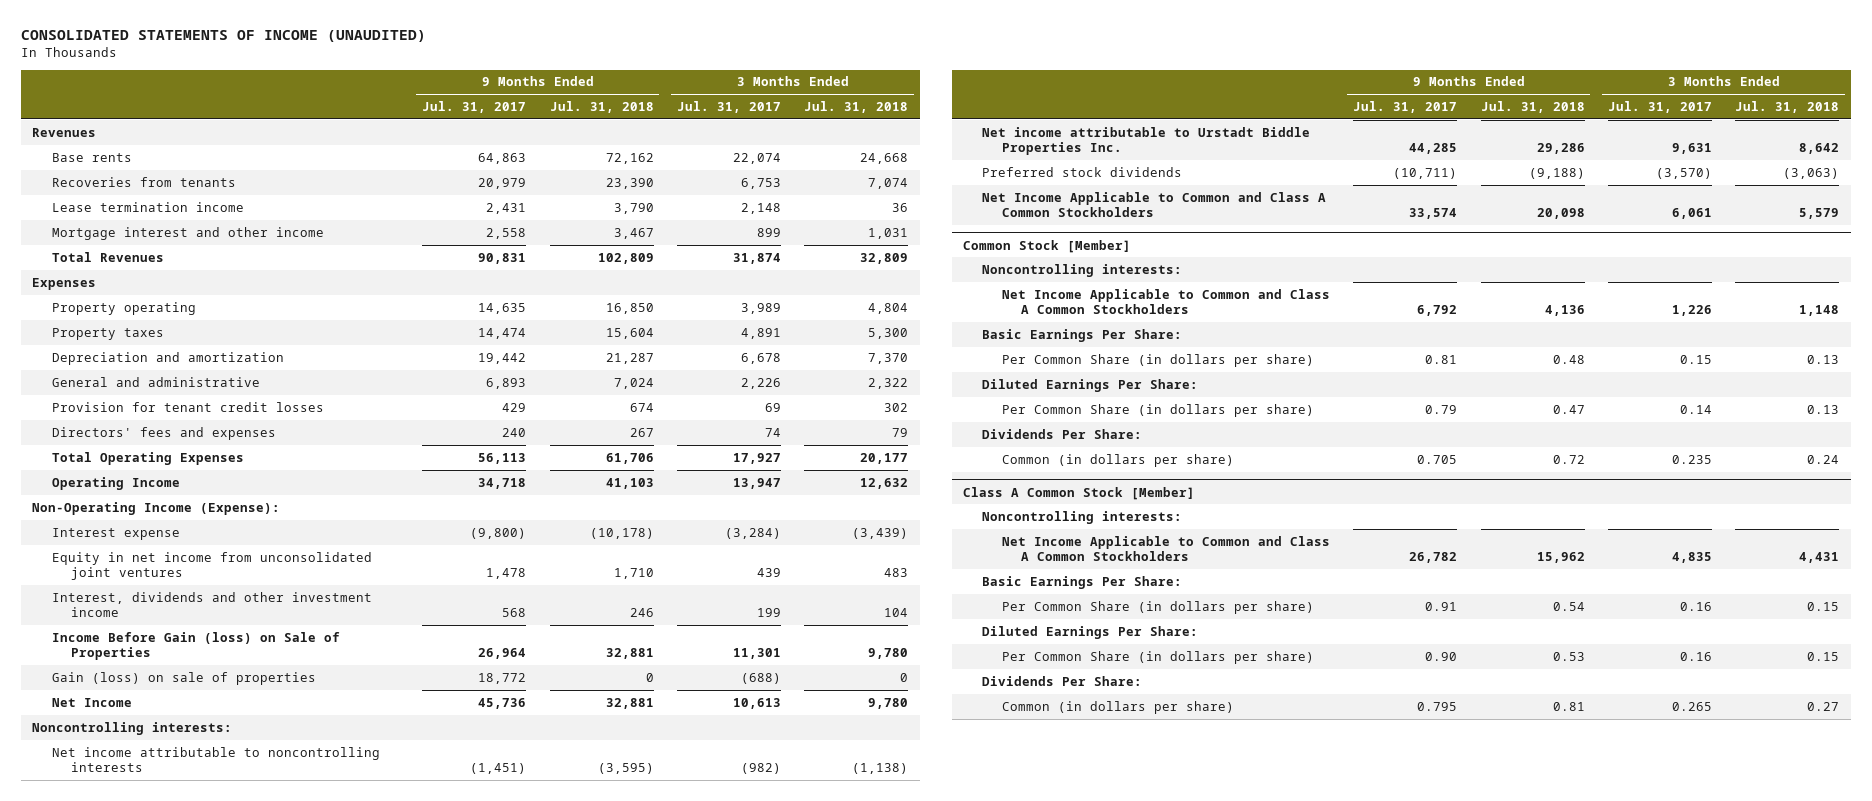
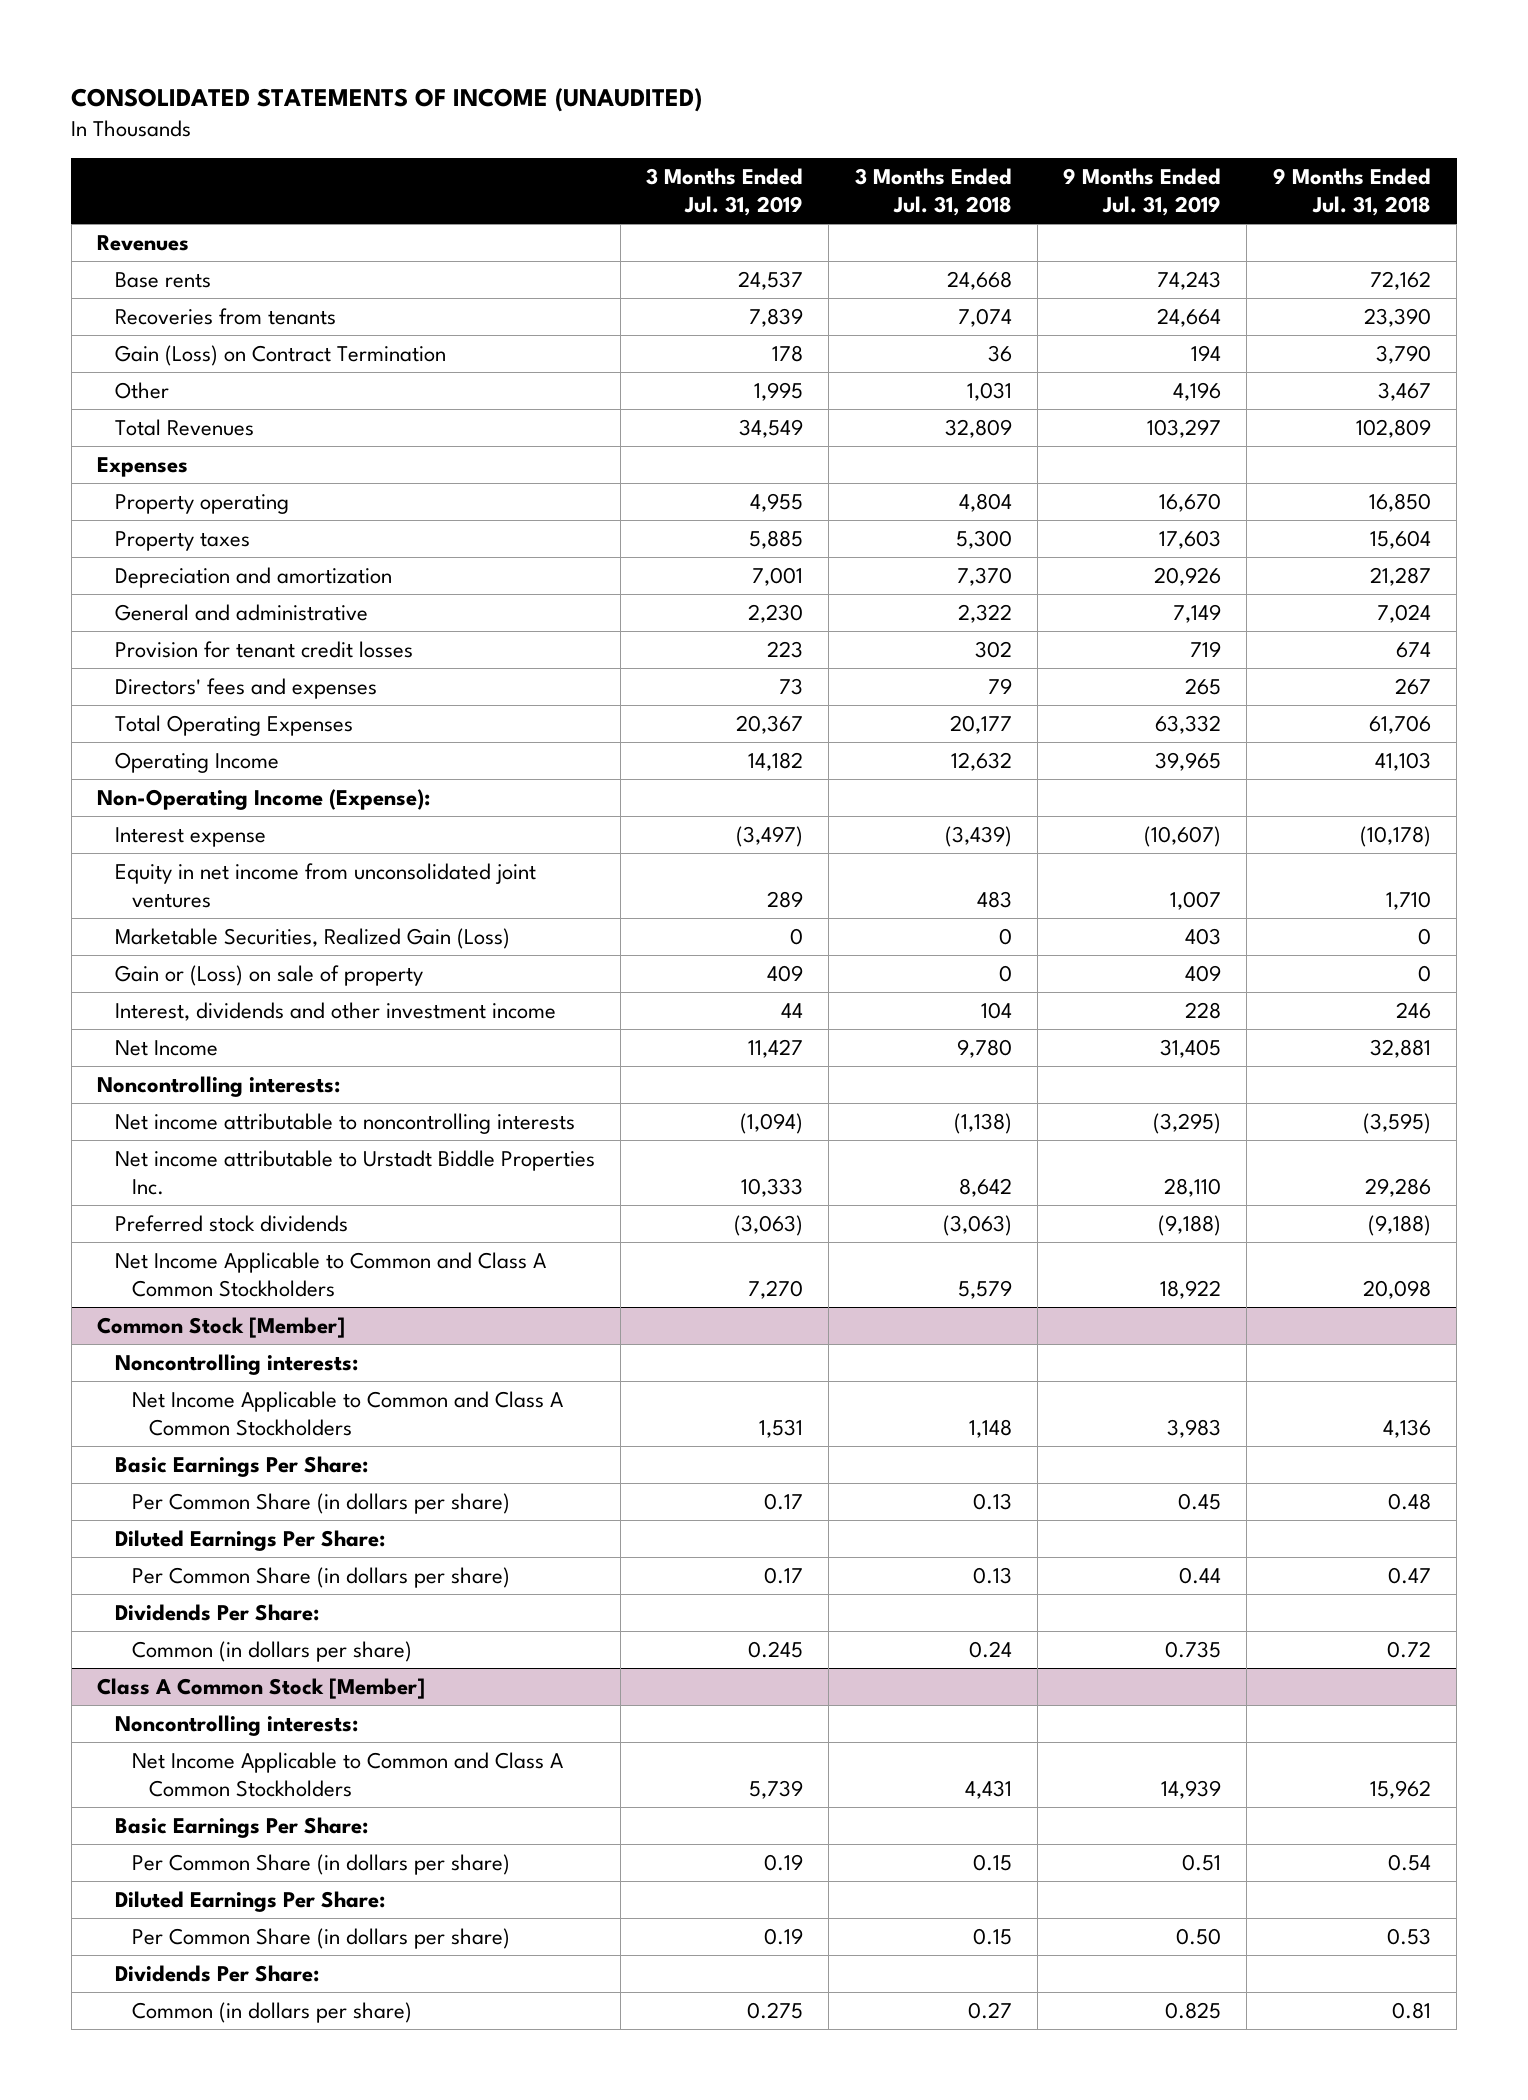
- | 9 Months Ended Jul. 31, 2017 | 9 Months Ended Jul. 31, 2018 | 3 Months Ended Jul. 31, 2017 | 3 Months Ended Jul. 31, 2018
+ | 3 Months Ended Jul. 31, 2019 | 3 Months Ended Jul. 31, 2018 | 9 Months Ended Jul. 31, 2019 | 9 Months Ended Jul. 31, 2018
- Lease termination income | 2,431 | 3,790 | 2,148 | 36
- Mortgage interest and other income | 2,558 | 3,467 | 899 | 1,031
+ Gain (Loss) on Contract Termination | 178 | 36 | 194 | 3,790
+ Other | 1,995 | 1,031 | 4,196 | 3,467
+ Marketable Securities, Realized Gain (Loss) | 0 | 0 | 403 | 0
+ Gain or (Loss) on sale of property | 409 | 0 | 409 | 0
- Income Before Gain (loss) on Sale of Properties | 26,964 | 32,881 | 11,301 | 9,780
- Gain (loss) on sale of properties | 18,772 | 0 | (688) | 0

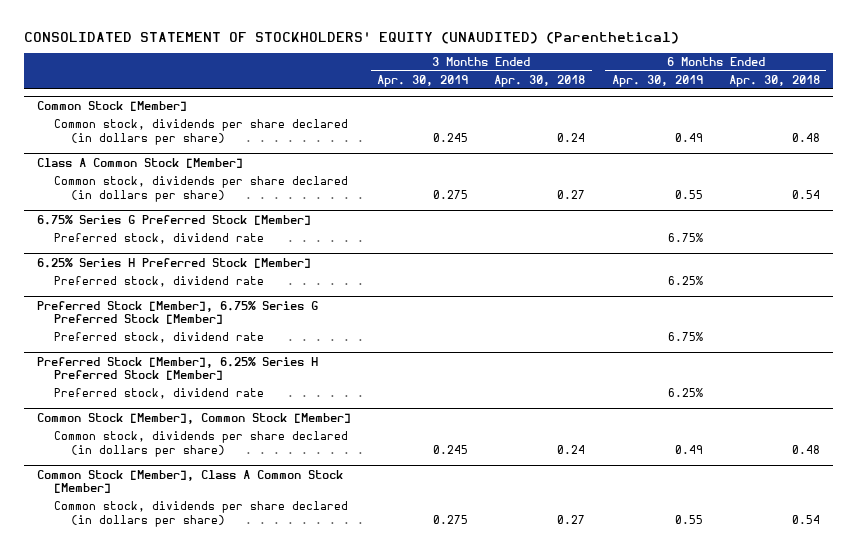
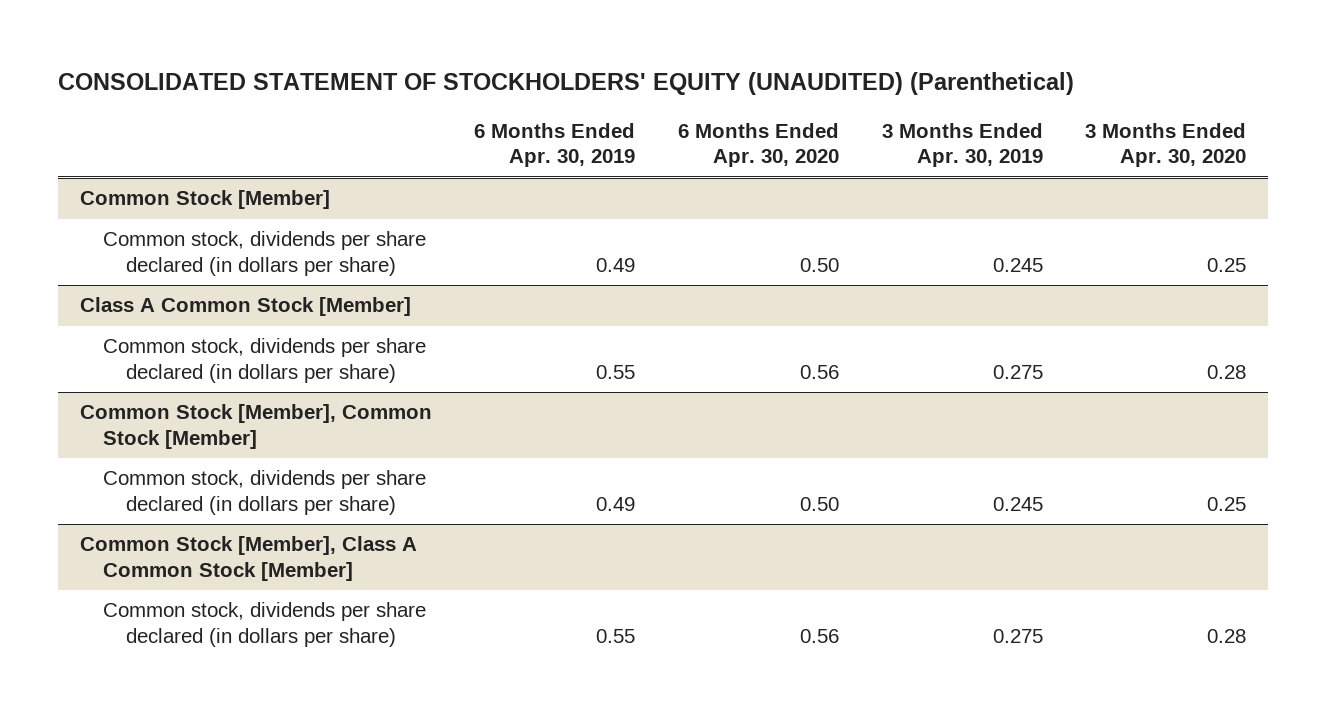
- | 3 Months Ended Apr. 30, 2019 | 3 Months Ended Apr. 30, 2018 | 6 Months Ended Apr. 30, 2019 | 6 Months Ended Apr. 30, 2018
+ | 6 Months Ended Apr. 30, 2019 | 6 Months Ended Apr. 30, 2020 | 3 Months Ended Apr. 30, 2019 | 3 Months Ended Apr. 30, 2020
- 6.75% Series G Preferred Stock [Member]
- Preferred stock, dividend rate | | | 6.75% |
- 6.25% Series H Preferred Stock [Member]
- Preferred stock, dividend rate | | | 6.25% |
- Preferred Stock [Member], 6.75% Series G Preferred Stock [Member]
- Preferred stock, dividend rate | | | 6.75% |
- Preferred Stock [Member], 6.25% Series H Preferred Stock [Member]
- Preferred stock, dividend rate | | | 6.25% |

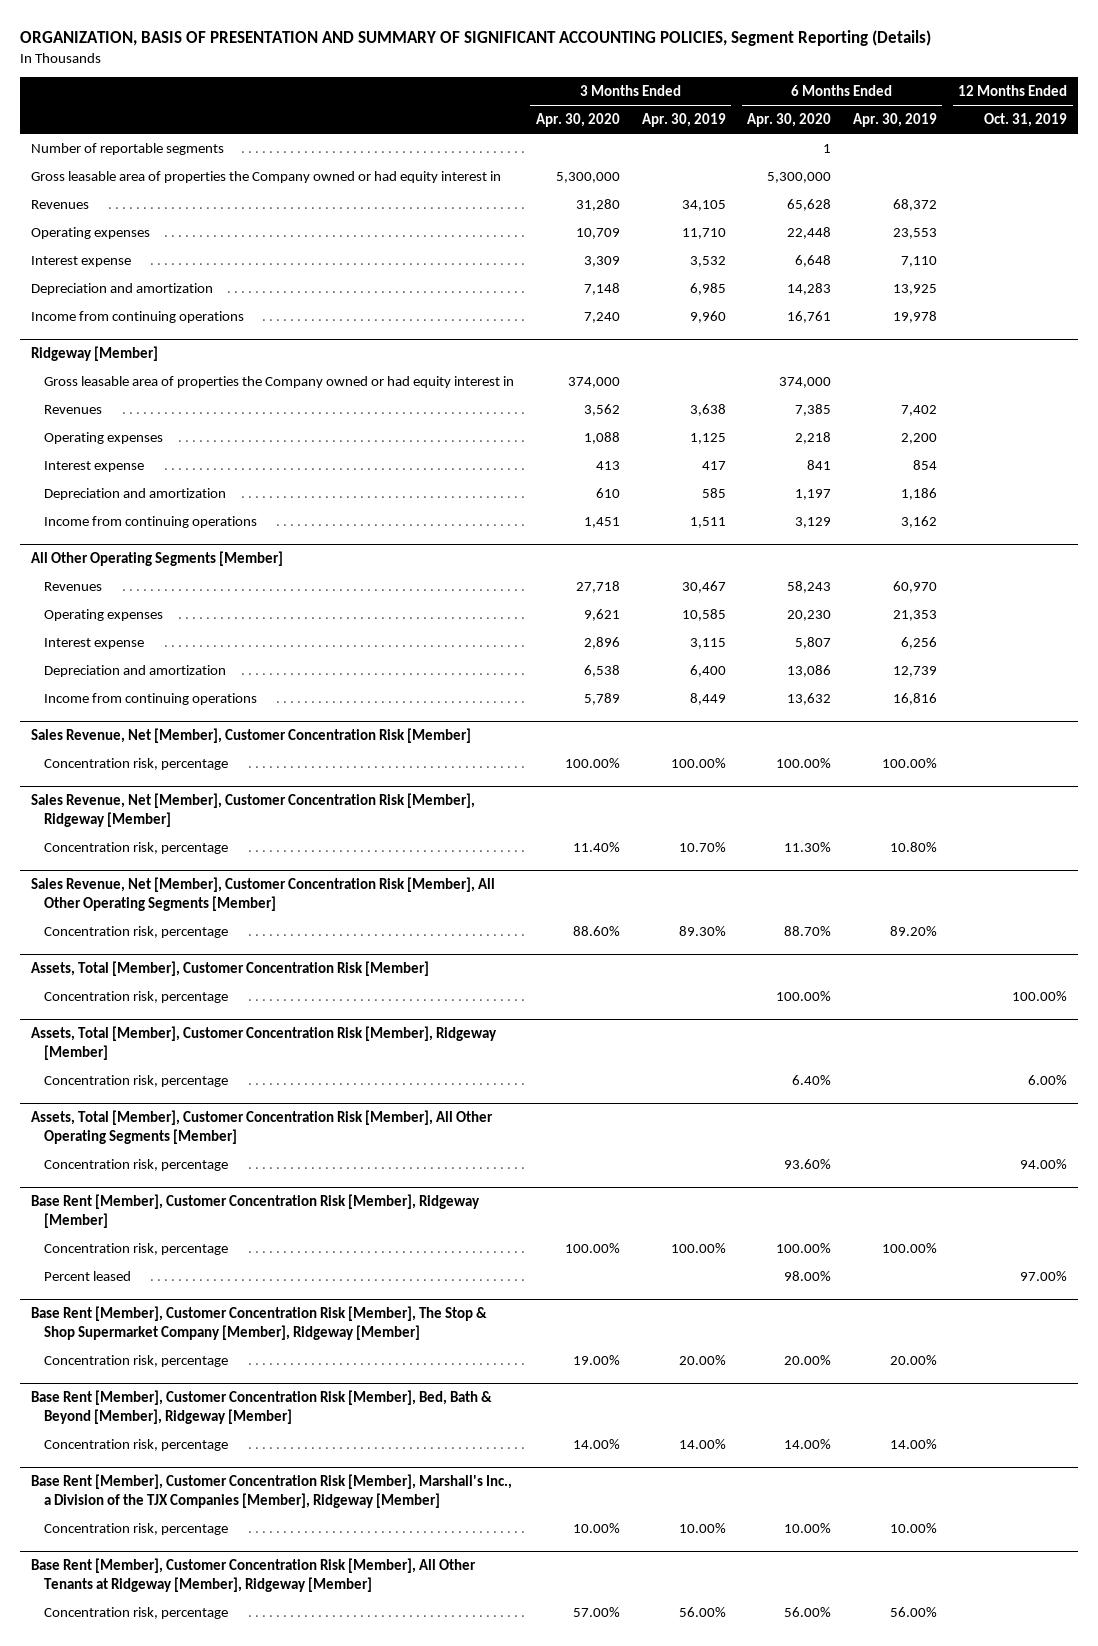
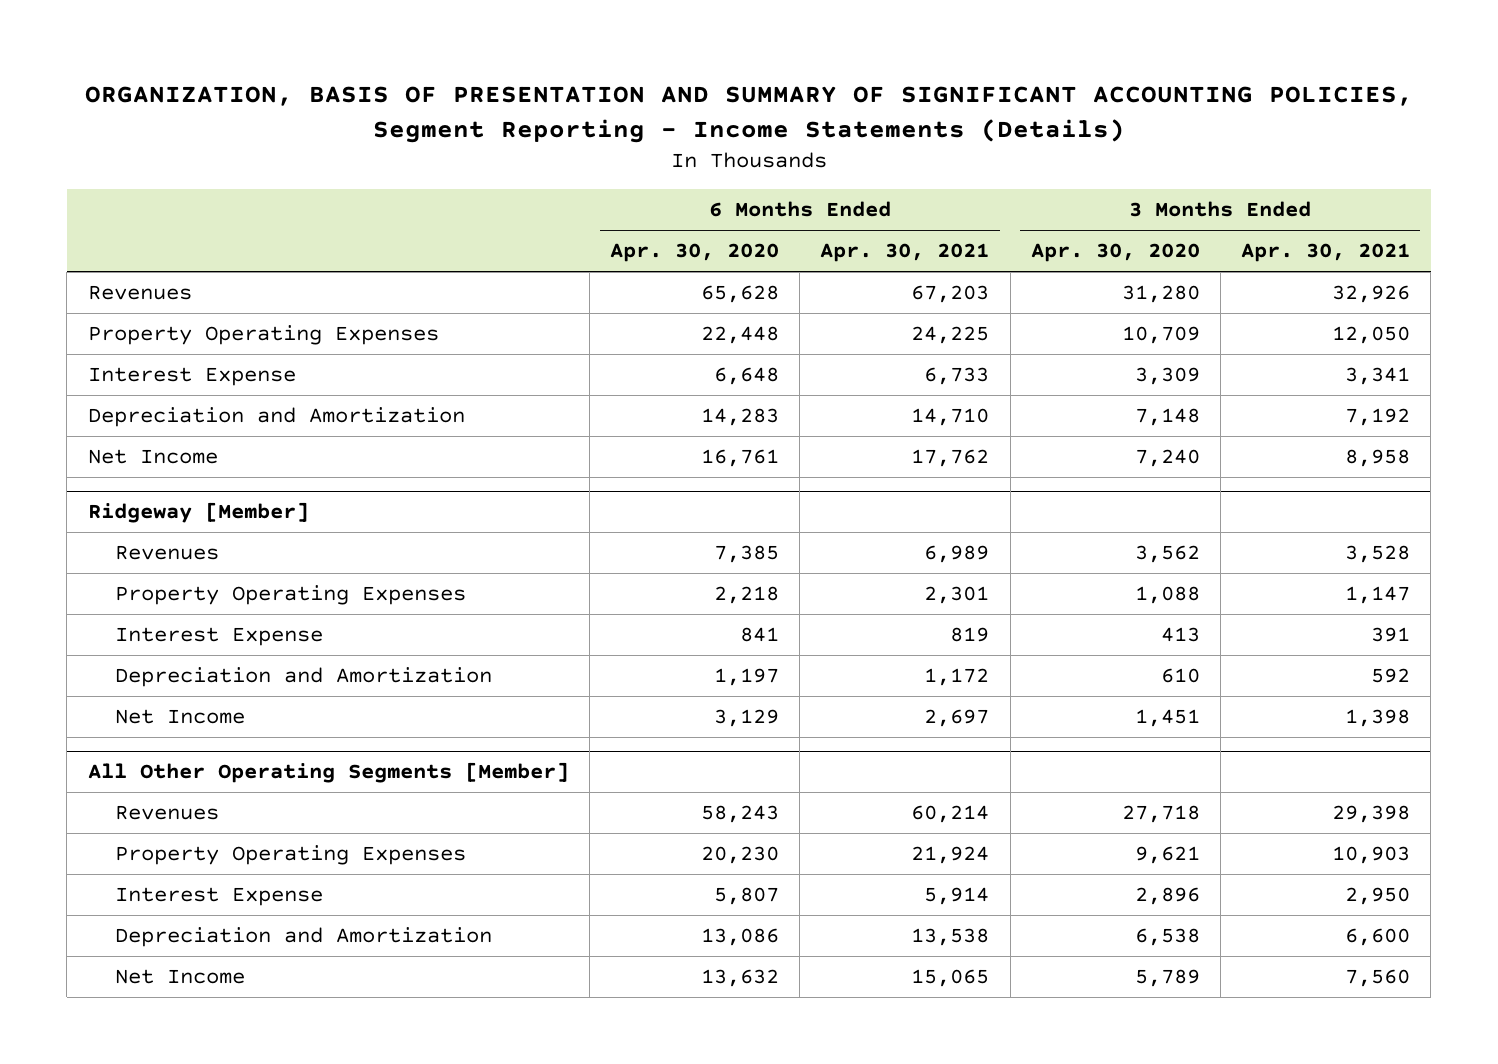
- ORGANIZATION, BASIS OF PRESENTATION AND SUMMARY OF SIGNIFICANT ACCOUNTING POLICIES, Segment Reporting (Details)
+ ORGANIZATION, BASIS OF PRESENTATION AND SUMMARY OF SIGNIFICANT ACCOUNTING POLICIES, Segment Reporting - Income Statements (Details)
- | 3 Months Ended Apr. 30, 2020 | 3 Months Ended Apr. 30, 2019 | 6 Months Ended Apr. 30, 2020 | 6 Months Ended Apr. 30, 2019 | 12 Months Ended Oct. 31, 2019
+ | 6 Months Ended Apr. 30, 2020 | 6 Months Ended Apr. 30, 2021 | 3 Months Ended Apr. 30, 2020 | 3 Months Ended Apr. 30, 2021
- Number of reportable segments | | | 1 | |
- Gross leasable area of properties the Company owned or had equity interest in | 5,300,000 | | 5,300,000 | |
- Operating expenses | 10,709 | 11,710 | 22,448 | 23,553 |
- Interest expense | 3,309 | 3,532 | 6,648 | 7,110 |
- Depreciation and amortization | 7,148 | 6,985 | 14,283 | 13,925 |
- Income from continuing operations | 7,240 | 9,960 | 16,761 | 19,978 |
+ Property Operating Expenses | 22,448 | 24,225 | 10,709 | 12,050
+ Interest Expense | 6,648 | 6,733 | 3,309 | 3,341
+ Depreciation and Amortization | 14,283 | 14,710 | 7,148 | 7,192
+ Net Income | 16,761 | 17,762 | 7,240 | 8,958
@ Ridgeway [Member]
- Gross leasable area of properties the Company owned or had equity interest in | 374,000 | | 374,000 | |
- Operating expenses | 1,088 | 1,125 | 2,218 | 2,200 |
- Interest expense | 413 | 417 | 841 | 854 |
- Depreciation and amortization | 610 | 585 | 1,197 | 1,186 |
- Income from continuing operations | 1,451 | 1,511 | 3,129 | 3,162 |
+ Property Operating Expenses | 2,218 | 2,301 | 1,088 | 1,147
+ Interest Expense | 841 | 819 | 413 | 391
+ Depreciation and Amortization | 1,197 | 1,172 | 610 | 592
+ Net Income | 3,129 | 2,697 | 1,451 | 1,398
@ All Other Operating Segments [Member]
- Operating expenses | 9,621 | 10,585 | 20,230 | 21,353 |
- Interest expense | 2,896 | 3,115 | 5,807 | 6,256 |
- Depreciation and amortization | 6,538 | 6,400 | 13,086 | 12,739 |
- Income from continuing operations | 5,789 | 8,449 | 13,632 | 16,816 |
- Sales Revenue, Net [Member], Customer Concentration Risk [Member]
- Concentration risk, percentage | 100.00% | 100.00% | 100.00% | 100.00% |
- Sales Revenue, Net [Member], Customer Concentration Risk [Member], Ridgeway [Member]
- Concentration risk, percentage | 11.40% | 10.70% | 11.30% | 10.80% |
- Sales Revenue, Net [Member], Customer Concentration Risk [Member], All Other Operating Segments [Member]
- Concentration risk, percentage | 88.60% | 89.30% | 88.70% | 89.20% |
- Assets, Total [Member], Customer Concentration Risk [Member]
- Concentration risk, percentage | | | 100.00% | | 100.00%
- Assets, Total [Member], Customer Concentration Risk [Member], Ridgeway [Member]
- Concentration risk, percentage | | | 6.40% | | 6.00%
- Assets, Total [Member], Customer Concentration Risk [Member], All Other Operating Segments [Member]
- Concentration risk, percentage | | | 93.60% | | 94.00%
- Base Rent [Member], Customer Concentration Risk [Member], Ridgeway [Member]
- Concentration risk, percentage | 100.00% | 100.00% | 100.00% | 100.00% |
- Percent leased | | | 98.00% | | 97.00%
- Base Rent [Member], Customer Concentration Risk [Member], The Stop & Shop Supermarket Company [Member], Ridgeway [Member]
- Concentration risk, percentage | 19.00% | 20.00% | 20.00% | 20.00% |
- Base Rent [Member], Customer Concentration Risk [Member], Bed, Bath & Beyond [Member], Ridgeway [Member]
- Concentration risk, percentage | 14.00% | 14.00% | 14.00% | 14.00% |
- Base Rent [Member], Customer Concentration Risk [Member], Marshall's Inc., a Division of the TJX Companies [Member], Ridgeway [Member]
- Concentration risk, percentage | 10.00% | 10.00% | 10.00% | 10.00% |
- Base Rent [Member], Customer Concentration Risk [Member], All Other Tenants at Ridgeway [Member], Ridgeway [Member]
- Concentration risk, percentage | 57.00% | 56.00% | 56.00% | 56.00% |
@ All Other Operating Segments [Member]
+ Property Operating Expenses | 20,230 | 21,924 | 9,621 | 10,903
+ Interest Expense | 5,807 | 5,914 | 2,896 | 2,950
+ Depreciation and Amortization | 13,086 | 13,538 | 6,538 | 6,600
+ Net Income | 13,632 | 15,065 | 5,789 | 7,560

